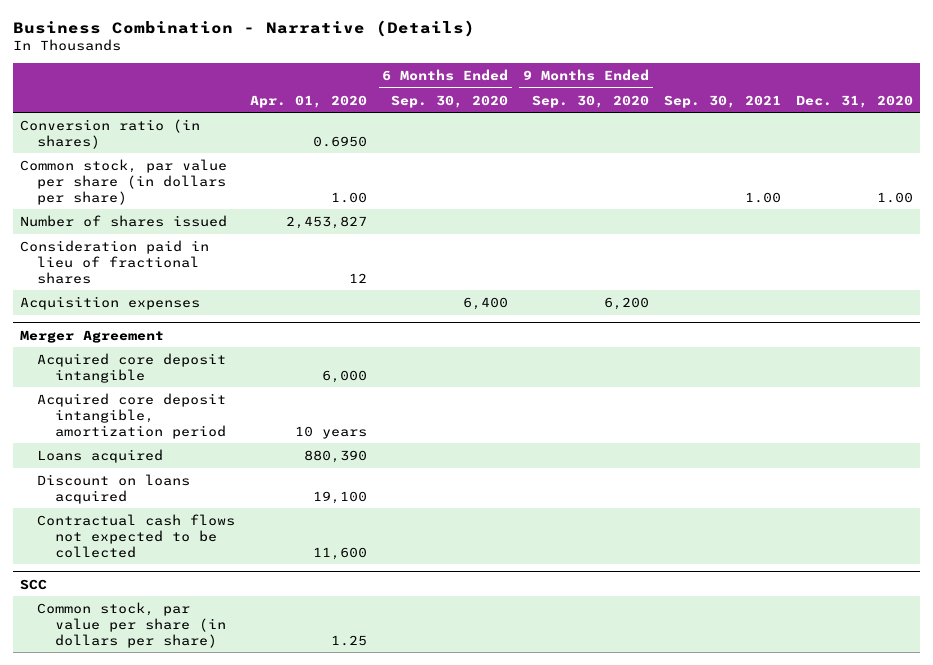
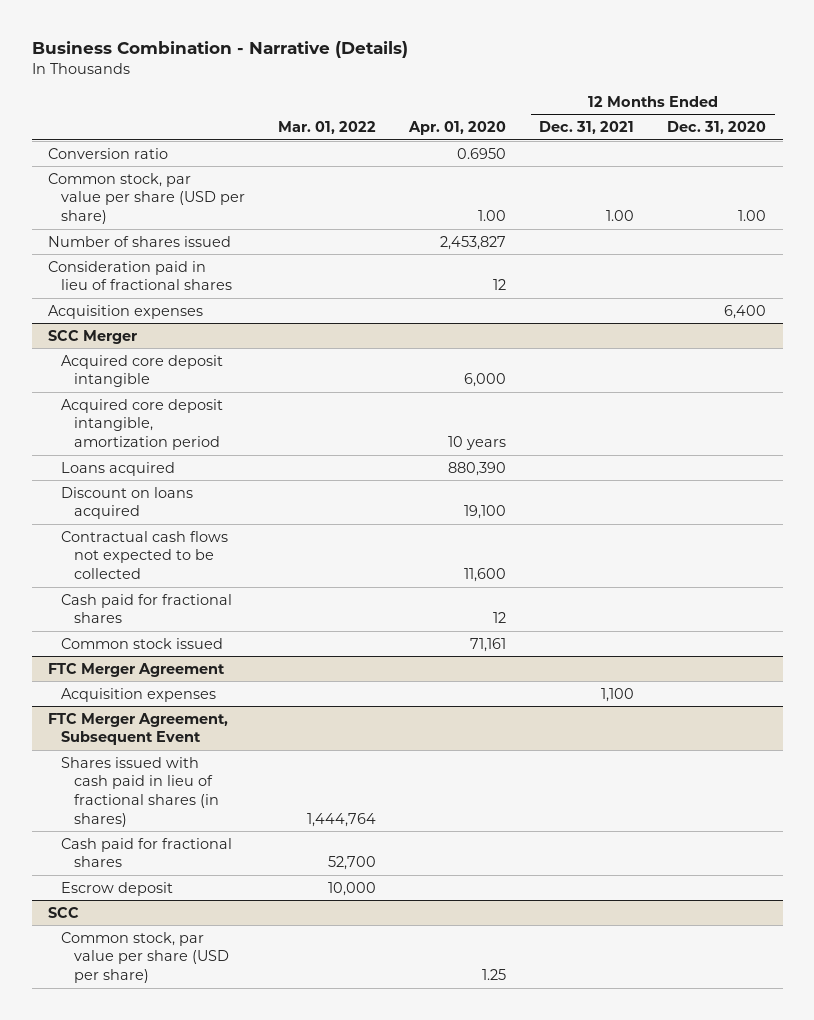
- | Apr. 01, 2020 | 6 Months Ended Sep. 30, 2020 | 9 Months Ended Sep. 30, 2020 | Sep. 30, 2021 | Dec. 31, 2020
+ | Mar. 01, 2022 | Apr. 01, 2020 | 12 Months Ended Dec. 31, 2021 | 12 Months Ended Dec. 31, 2020
- Conversion ratio (in shares) | 0.6950 | | | |
- Common stock, par value per share (in dollars per share) | 1.00 | | | 1.00 | 1.00
+ Conversion ratio | | 0.6950 | |
+ Common stock, par value per share (USD per share) | | 1.00 | 1.00 | 1.00
- Merger Agreement
+ SCC Merger
+ Cash paid for fractional shares | | 12 | |
+ Common stock issued | | 71,161 | |
+ FTC Merger Agreement
+ Acquisition expenses | | | 1,100 |
+ FTC Merger Agreement, Subsequent Event
+ Shares issued with cash paid in lieu of fractional shares (in shares) | 1,444,764 | | |
+ Cash paid for fractional shares | 52,700 | | |
+ Escrow deposit | 10,000 | | |
@ SCC
- Common stock, par value per share (in dollars per share) | 1.25 | | | |
+ Common stock, par value per share (USD per share) | | 1.25 | |

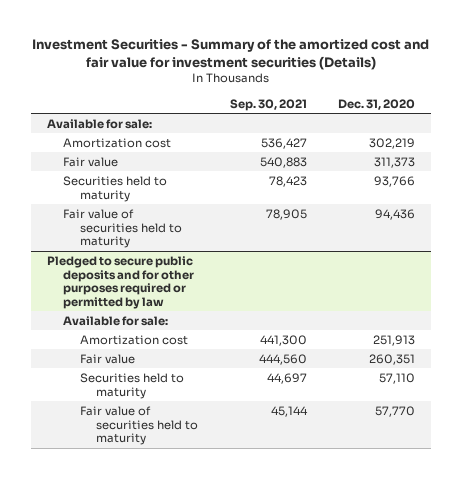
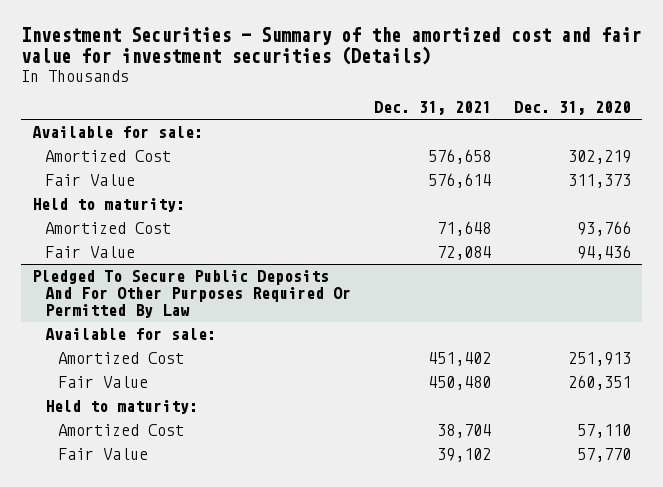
- | Sep. 30, 2021 | Dec. 31, 2020
+ | Dec. 31, 2021 | Dec. 31, 2020
- Amortization cost | 536,427 | 302,219
- Fair value | 540,883 | 311,373
- Securities held to maturity | 78,423 | 93,766
- Fair value of securities held to maturity | 78,905 | 94,436
- Pledged to secure public deposits and for other purposes required or permitted by law
+ Amortized Cost | 576,658 | 302,219
+ Fair Value | 576,614 | 311,373
+ Held to maturity:
+ Amortized Cost | 71,648 | 93,766
+ Fair Value | 72,084 | 94,436
+ Pledged To Secure Public Deposits And For Other Purposes Required Or Permitted By Law
- Amortization cost | 441,300 | 251,913
- Fair value | 444,560 | 260,351
- Securities held to maturity | 44,697 | 57,110
- Fair value of securities held to maturity | 45,144 | 57,770
+ Amortized Cost | 451,402 | 251,913
+ Fair Value | 450,480 | 260,351
+ Held to maturity:
+ Amortized Cost | 38,704 | 57,110
+ Fair Value | 39,102 | 57,770

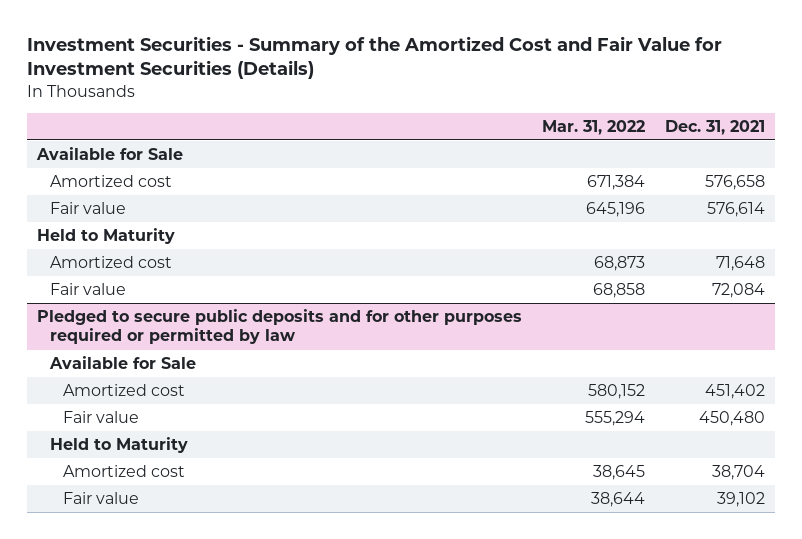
- Investment Securities - Summary of the amortized cost and fair value for investment securities (Details)
+ Investment Securities - Summary of the Amortized Cost and Fair Value for Investment Securities (Details)
- | Dec. 31, 2021 | Dec. 31, 2020
+ | Mar. 31, 2022 | Dec. 31, 2021
- Available for sale:
- Amortized Cost | 576,658 | 302,219
- Fair Value | 576,614 | 311,373
- Held to maturity:
- Amortized Cost | 71,648 | 93,766
- Fair Value | 72,084 | 94,436
- Pledged To Secure Public Deposits And For Other Purposes Required Or Permitted By Law
- Available for sale:
- Amortized Cost | 451,402 | 251,913
- Fair Value | 450,480 | 260,351
- Held to maturity:
- Amortized Cost | 38,704 | 57,110
- Fair Value | 39,102 | 57,770
+ Available for Sale
+ Amortized cost | 671,384 | 576,658
+ Fair value | 645,196 | 576,614
+ Held to Maturity
+ Amortized cost | 68,873 | 71,648
+ Fair value | 68,858 | 72,084
+ Pledged to secure public deposits and for other purposes required or permitted by law
+ Available for Sale
+ Amortized cost | 580,152 | 451,402
+ Fair value | 555,294 | 450,480
+ Held to Maturity
+ Amortized cost | 38,645 | 38,704
+ Fair value | 38,644 | 39,102

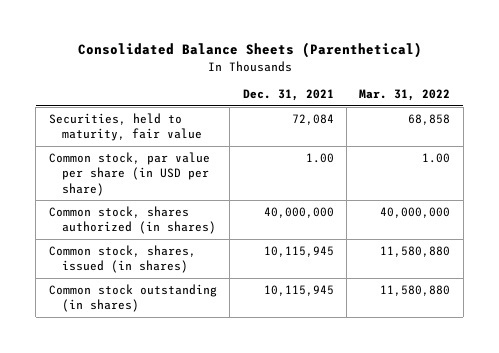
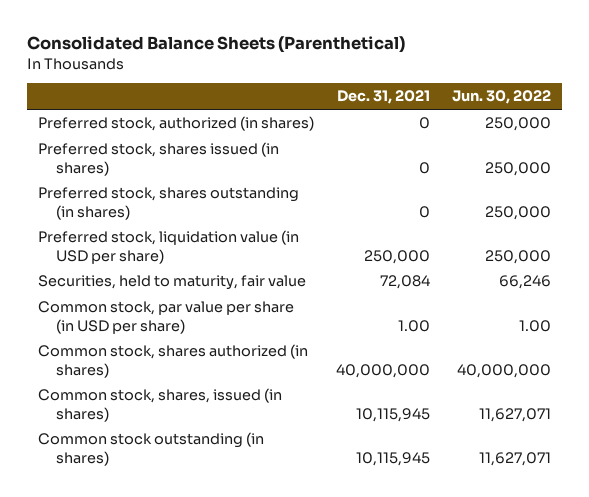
- | Dec. 31, 2021 | Mar. 31, 2022
+ | Dec. 31, 2021 | Jun. 30, 2022
+ Preferred stock, authorized (in shares) | 0 | 250,000
+ Preferred stock, shares issued (in shares) | 0 | 250,000
+ Preferred stock, shares outstanding (in shares) | 0 | 250,000
+ Preferred stock, liquidation value (in USD per share) | 250,000 | 250,000

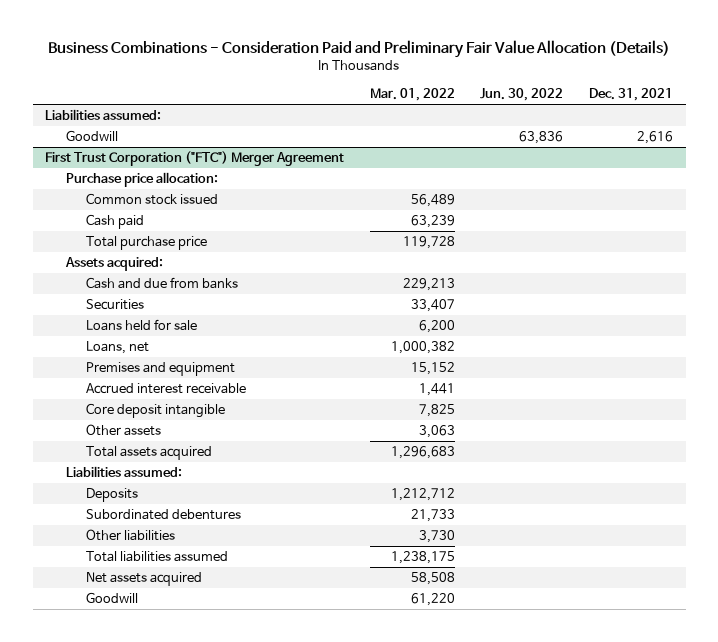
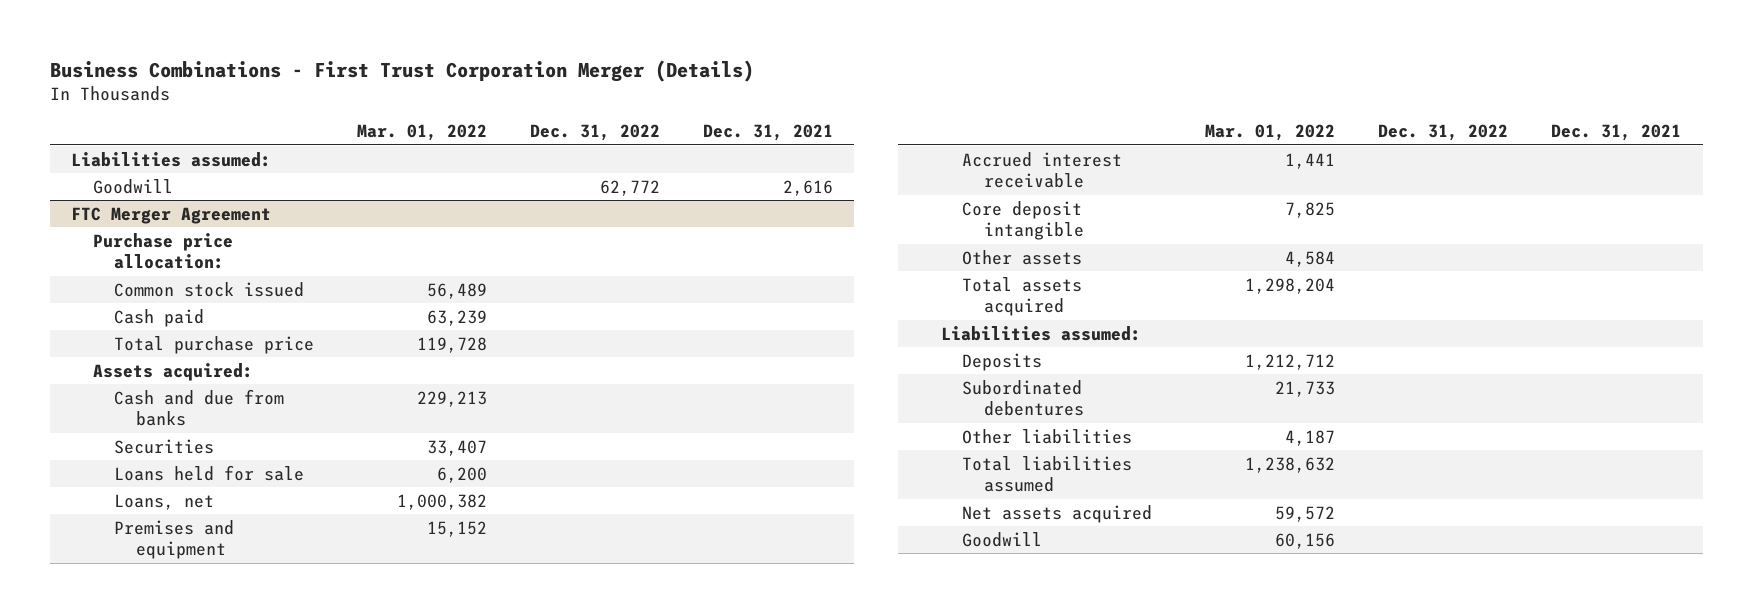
- Business Combinations - Consideration Paid and Preliminary Fair Value Allocation (Details)
+ Business Combinations - First Trust Corporation Merger (Details)
- | Mar. 01, 2022 | Jun. 30, 2022 | Dec. 31, 2021
+ | Mar. 01, 2022 | Dec. 31, 2022 | Dec. 31, 2021
- First Trust Corporation ("FTC") Merger Agreement
+ FTC Merger Agreement
- Other assets | 3,063 | |
- Total assets acquired | 1,296,683 | |
+ Other assets | 4,584 | |
+ Total assets acquired | 1,298,204 | |
- Other liabilities | 3,730 | |
- Total liabilities assumed | 1,238,175 | |
- Net assets acquired | 58,508 | |
- Goodwill | 61,220 | |
+ Other liabilities | 4,187 | |
+ Total liabilities assumed | 1,238,632 | |
+ Net assets acquired | 59,572 | |
+ Goodwill | 60,156 | |

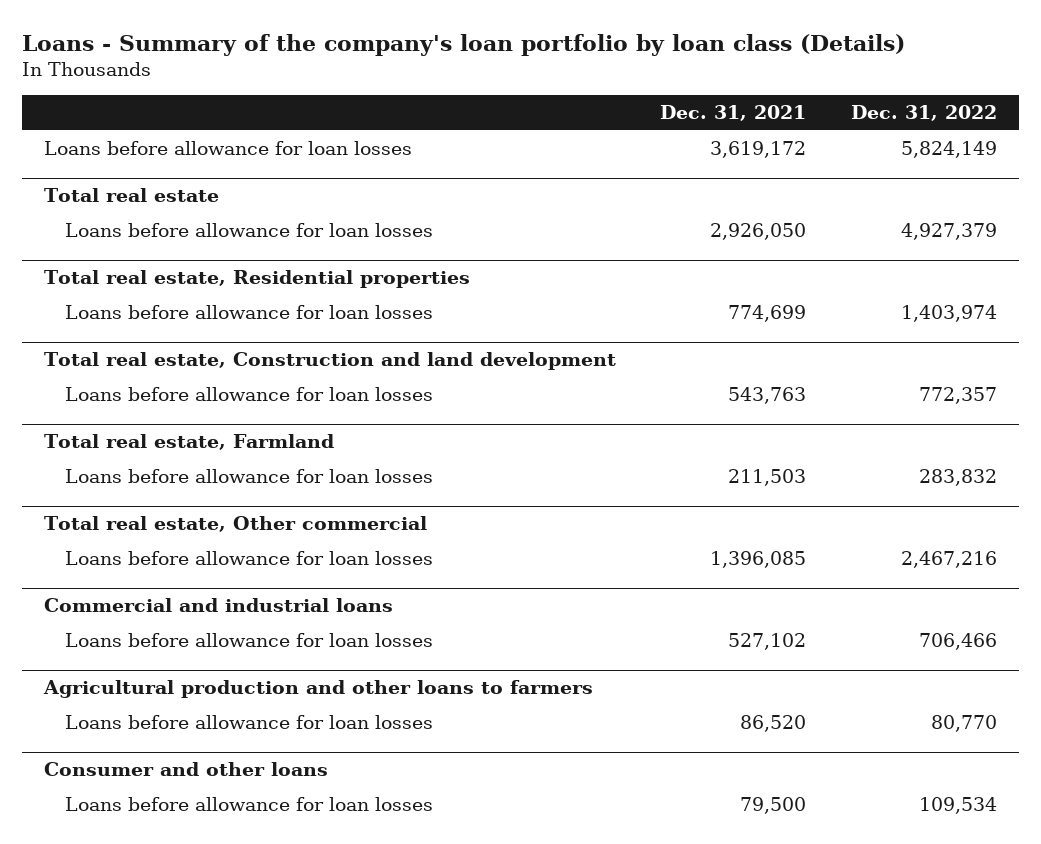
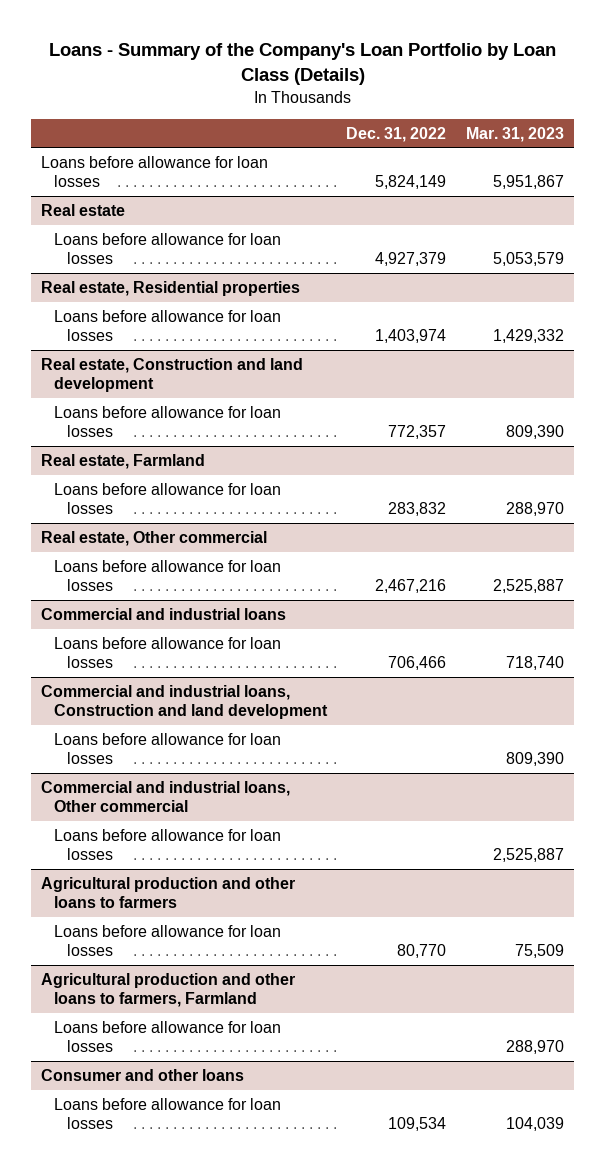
- Loans - Summary of the company's loan portfolio by loan class (Details)
+ Loans - Summary of the Company's Loan Portfolio by Loan Class (Details)
- | Dec. 31, 2021 | Dec. 31, 2022
+ | Dec. 31, 2022 | Mar. 31, 2023
- Total real estate
+ Real estate
- Total real estate, Residential properties
+ Real estate, Residential properties
- Total real estate, Construction and land development
+ Real estate, Construction and land development
- Total real estate, Farmland
+ Real estate, Farmland
- Total real estate, Other commercial
+ Real estate, Other commercial
+ Commercial and industrial loans, Construction and land development
+ Loans before allowance for loan losses | | 809,390
+ Commercial and industrial loans, Other commercial
+ Loans before allowance for loan losses | | 2,525,887
+ Agricultural production and other loans to farmers, Farmland
+ Loans before allowance for loan losses | | 288,970

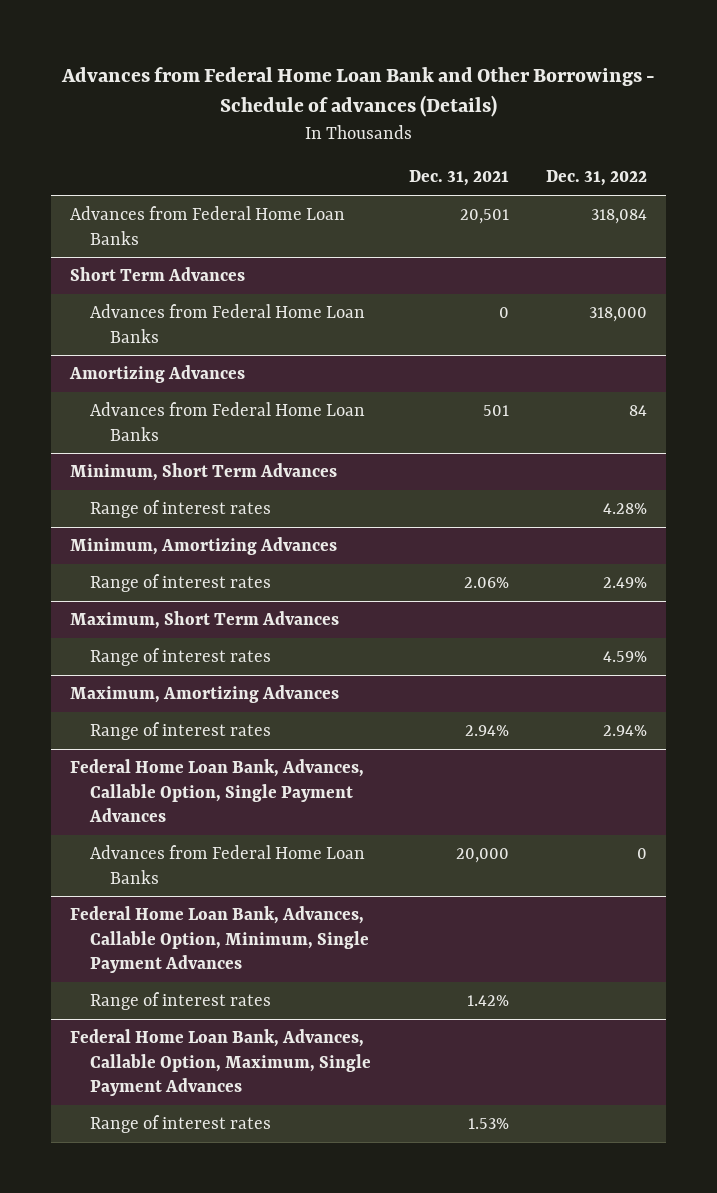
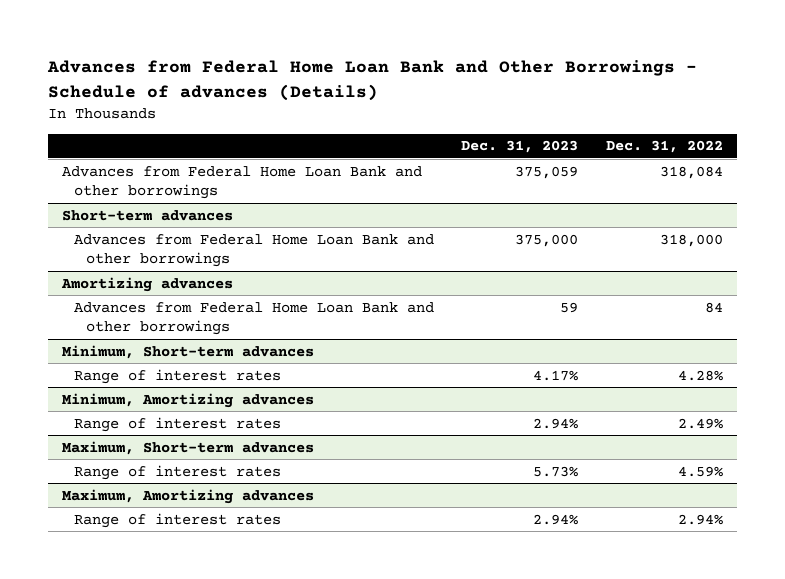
- | Dec. 31, 2021 | Dec. 31, 2022
+ | Dec. 31, 2023 | Dec. 31, 2022
- Advances from Federal Home Loan Banks | 20,501 | 318,084
- Short Term Advances
- Advances from Federal Home Loan Banks | 0 | 318,000
- Amortizing Advances
- Advances from Federal Home Loan Banks | 501 | 84
- Minimum, Short Term Advances
+ Advances from Federal Home Loan Bank and other borrowings | 375,059 | 318,084
+ Short-term advances
+ Advances from Federal Home Loan Bank and other borrowings | 375,000 | 318,000
+ Amortizing advances
+ Advances from Federal Home Loan Bank and other borrowings | 59 | 84
+ Minimum, Short-term advances
- Minimum, Amortizing Advances
+ Minimum, Amortizing advances
- Maximum, Short Term Advances
+ Maximum, Short-term advances
- Maximum, Amortizing Advances
+ Maximum, Amortizing advances
- Federal Home Loan Bank, Advances, Callable Option, Single Payment Advances
- Advances from Federal Home Loan Banks | 20,000 | 0
- Federal Home Loan Bank, Advances, Callable Option, Minimum, Single Payment Advances
- Range of interest rates | 1.42% |
- Federal Home Loan Bank, Advances, Callable Option, Maximum, Single Payment Advances
- Range of interest rates | 1.53% |

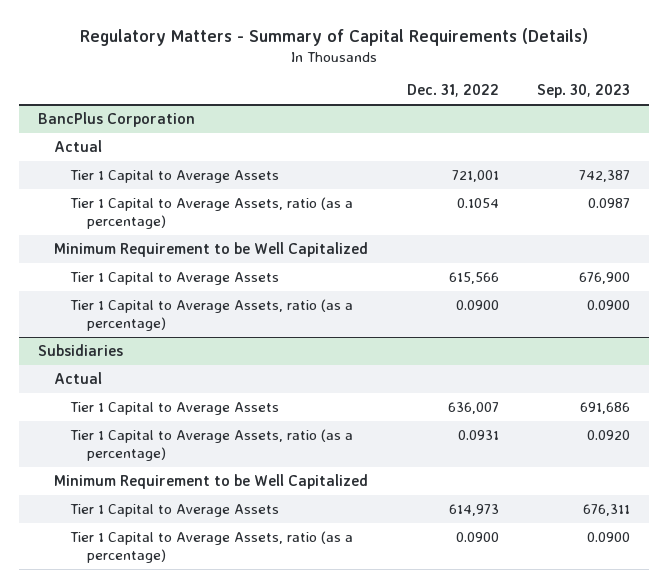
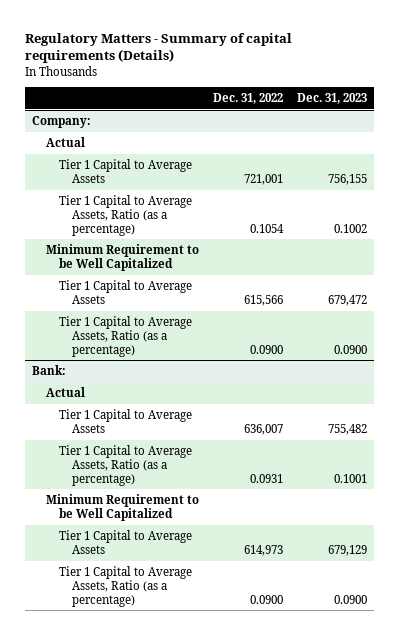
- Regulatory Matters - Summary of Capital Requirements (Details)
+ Regulatory Matters - Summary of capital requirements (Details)
- | Dec. 31, 2022 | Sep. 30, 2023
+ | Dec. 31, 2022 | Dec. 31, 2023
- BancPlus Corporation
+ Company:
- Tier 1 Capital to Average Assets, ratio (as a percentage) | 0.1054 | 0.0987
+ Tier 1 Capital to Average Assets, Ratio (as a percentage) | 0.1054 | 0.1002
- Tier 1 Capital to Average Assets, ratio (as a percentage) | 0.0900 | 0.0900
- Subsidiaries
+ Tier 1 Capital to Average Assets, Ratio (as a percentage) | 0.0900 | 0.0900
+ Bank:
- Tier 1 Capital to Average Assets, ratio (as a percentage) | 0.0931 | 0.0920
+ Tier 1 Capital to Average Assets, Ratio (as a percentage) | 0.0931 | 0.1001
- Tier 1 Capital to Average Assets, ratio (as a percentage) | 0.0900 | 0.0900
+ Tier 1 Capital to Average Assets, Ratio (as a percentage) | 0.0900 | 0.0900

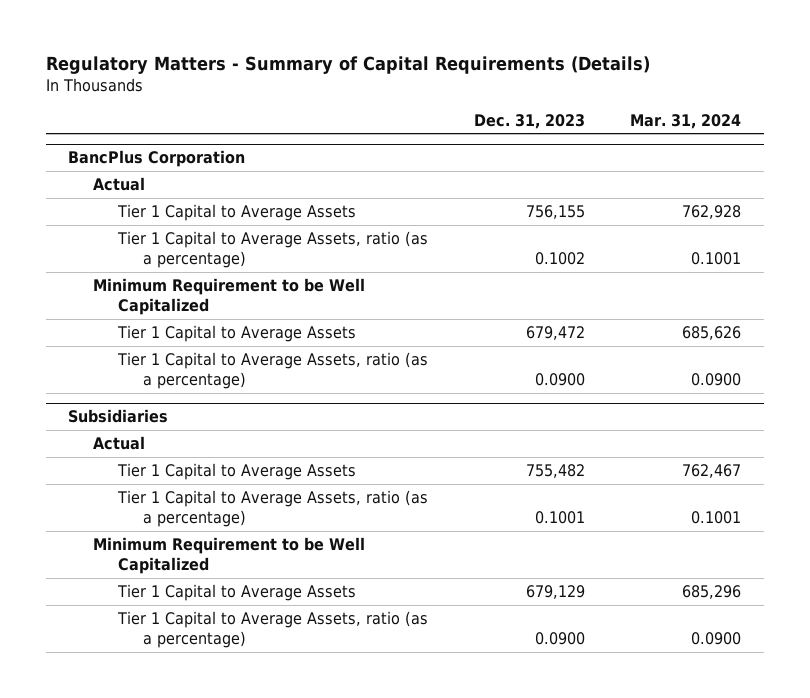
- Regulatory Matters - Summary of capital requirements (Details)
+ Regulatory Matters - Summary of Capital Requirements (Details)
- | Dec. 31, 2022 | Dec. 31, 2023
+ | Dec. 31, 2023 | Mar. 31, 2024
- Company:
+ BancPlus Corporation
- Tier 1 Capital to Average Assets, Ratio (as a percentage) | 0.1054 | 0.1002
+ Tier 1 Capital to Average Assets, ratio (as a percentage) | 0.1002 | 0.1001
- Tier 1 Capital to Average Assets, Ratio (as a percentage) | 0.0900 | 0.0900
- Bank:
+ Tier 1 Capital to Average Assets, ratio (as a percentage) | 0.0900 | 0.0900
+ Subsidiaries
- Tier 1 Capital to Average Assets, Ratio (as a percentage) | 0.0931 | 0.1001
+ Tier 1 Capital to Average Assets, ratio (as a percentage) | 0.1001 | 0.1001
- Tier 1 Capital to Average Assets, Ratio (as a percentage) | 0.0900 | 0.0900
+ Tier 1 Capital to Average Assets, ratio (as a percentage) | 0.0900 | 0.0900

